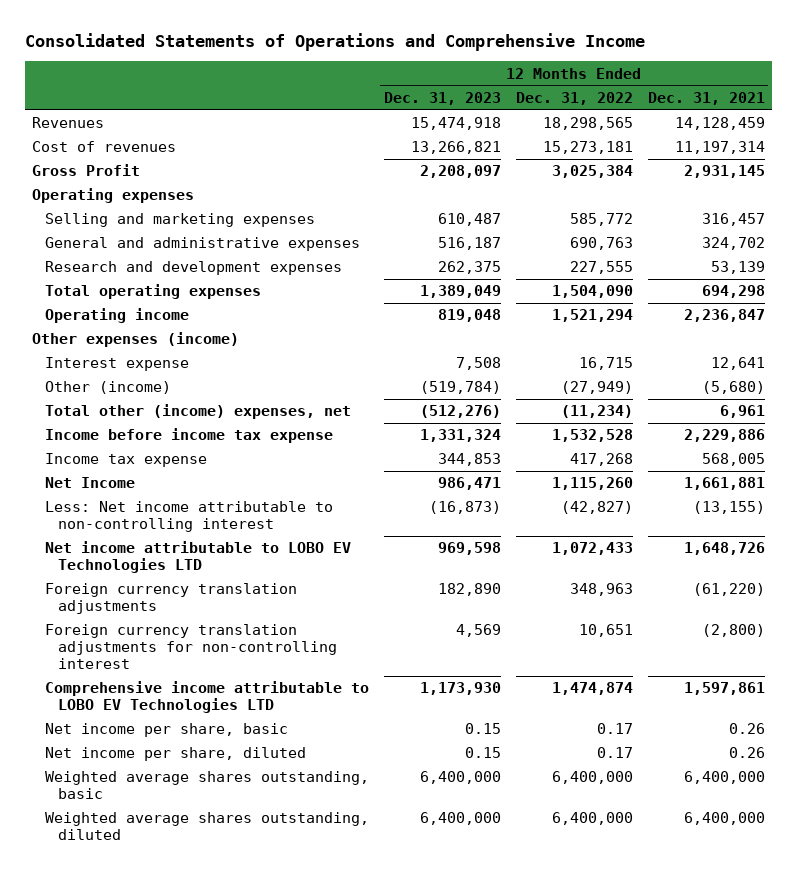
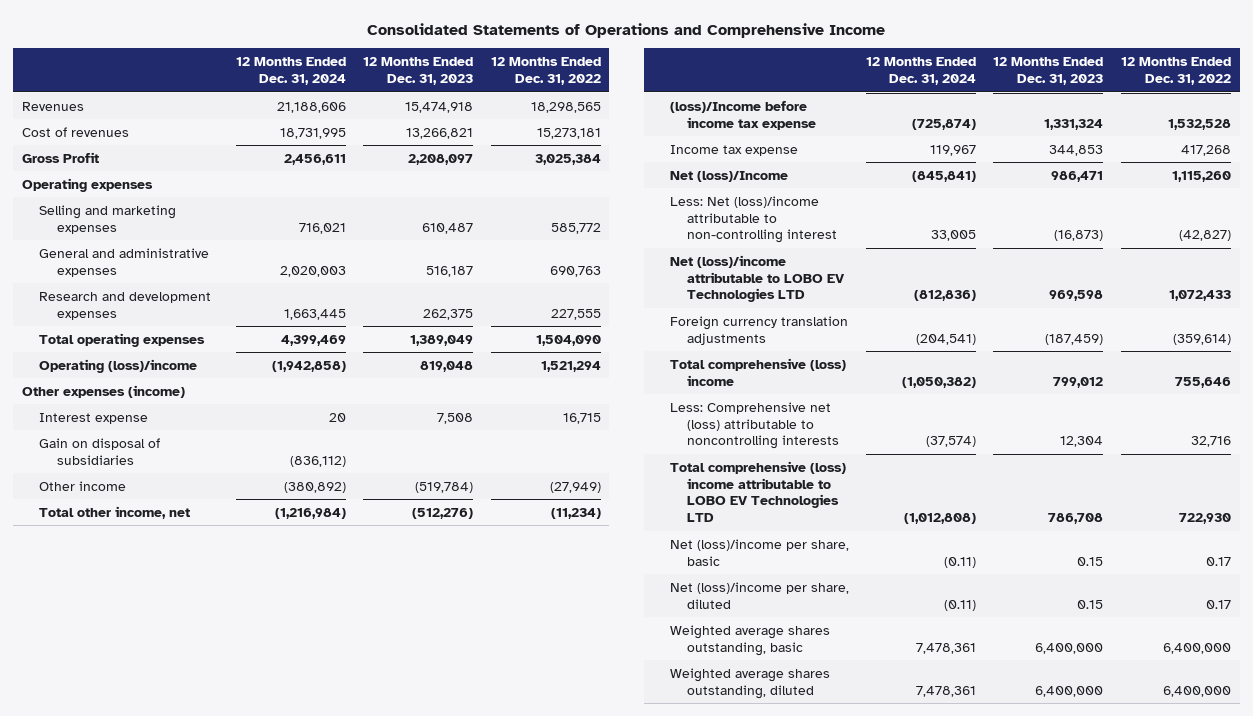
- | 12 Months Ended Dec. 31, 2023 | 12 Months Ended Dec. 31, 2022 | 12 Months Ended Dec. 31, 2021
+ | 12 Months Ended Dec. 31, 2024 | 12 Months Ended Dec. 31, 2023 | 12 Months Ended Dec. 31, 2022
- Operating income | 819,048 | 1,521,294 | 2,236,847
+ Operating (loss)/income | (1,942,858) | 819,048 | 1,521,294
- Other (income) | (519,784) | (27,949) | (5,680)
- Total other (income) expenses, net | (512,276) | (11,234) | 6,961
- Income before income tax expense | 1,331,324 | 1,532,528 | 2,229,886
+ Gain on disposal of subsidiaries | (836,112) | |
+ Other income | (380,892) | (519,784) | (27,949)
+ Total other income, net | (1,216,984) | (512,276) | (11,234)
+ (loss)/Income before income tax expense | (725,874) | 1,331,324 | 1,532,528
- Net Income | 986,471 | 1,115,260 | 1,661,881
- Less: Net income attributable to non-controlling interest | (16,873) | (42,827) | (13,155)
- Net income attributable to LOBO EV Technologies LTD | 969,598 | 1,072,433 | 1,648,726
- Foreign currency translation adjustments | 182,890 | 348,963 | (61,220)
- Foreign currency translation adjustments for non-controlling interest | 4,569 | 10,651 | (2,800)
- Comprehensive income attributable to LOBO EV Technologies LTD | 1,173,930 | 1,474,874 | 1,597,861
- Net income per share, basic | 0.15 | 0.17 | 0.26
- Net income per share, diluted | 0.15 | 0.17 | 0.26
+ Net (loss)/Income | (845,841) | 986,471 | 1,115,260
+ Less: Net (loss)/income attributable to non-controlling interest | 33,005 | (16,873) | (42,827)
+ Net (loss)/income attributable to LOBO EV Technologies LTD | (812,836) | 969,598 | 1,072,433
+ Foreign currency translation adjustments | (204,541) | (187,459) | (359,614)
+ Total comprehensive (loss) income | (1,050,382) | 799,012 | 755,646
+ Less: Comprehensive net (loss) attributable to noncontrolling interests | (37,574) | 12,304 | 32,716
+ Total comprehensive (loss) income attributable to LOBO EV Technologies LTD | (1,012,808) | 786,708 | 722,930
+ Net (loss)/income per share, basic | (0.11) | 0.15 | 0.17
+ Net (loss)/income per share, diluted | (0.11) | 0.15 | 0.17

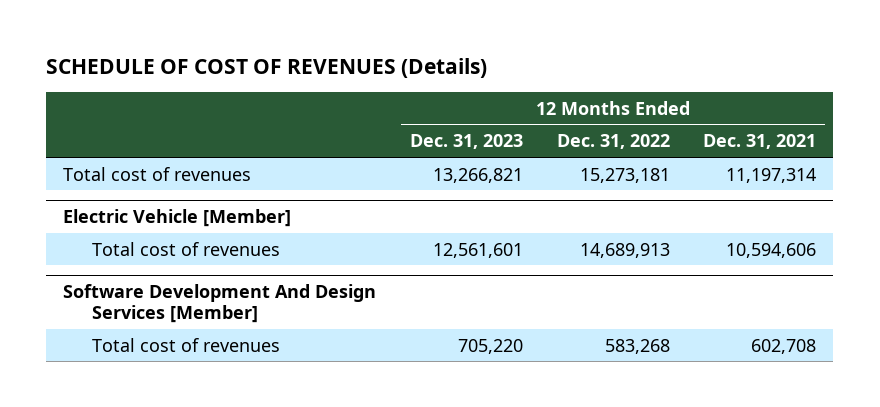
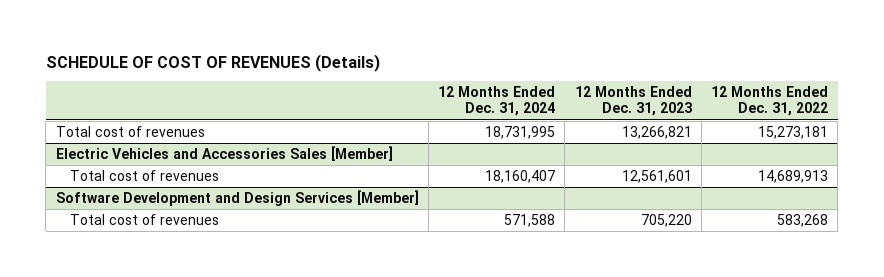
- | 12 Months Ended Dec. 31, 2023 | 12 Months Ended Dec. 31, 2022 | 12 Months Ended Dec. 31, 2021
+ | 12 Months Ended Dec. 31, 2024 | 12 Months Ended Dec. 31, 2023 | 12 Months Ended Dec. 31, 2022
- Electric Vehicle [Member]
+ Electric Vehicles and Accessories Sales [Member]
- Software Development And Design Services [Member]
+ Software Development and Design Services [Member]

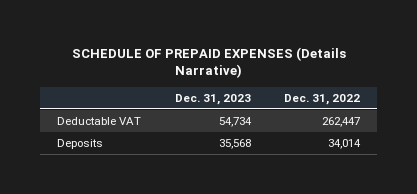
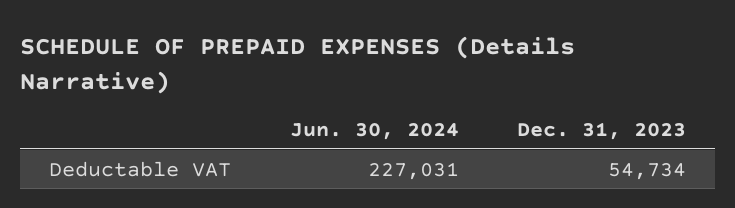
- | Dec. 31, 2023 | Dec. 31, 2022
+ | Jun. 30, 2024 | Dec. 31, 2023
- Deposits | 35,568 | 34,014

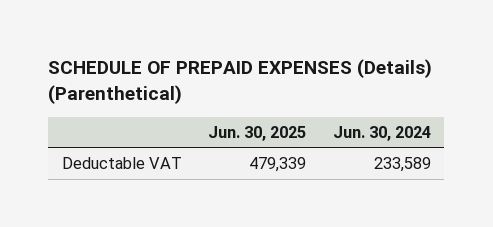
- SCHEDULE OF PREPAID EXPENSES (Details Narrative)
+ SCHEDULE OF PREPAID EXPENSES (Details) (Parenthetical)
- | Jun. 30, 2024 | Dec. 31, 2023
+ | Jun. 30, 2025 | Jun. 30, 2024
- Deductable VAT | 227,031 | 54,734
+ Deductable VAT | 479,339 | 233,589

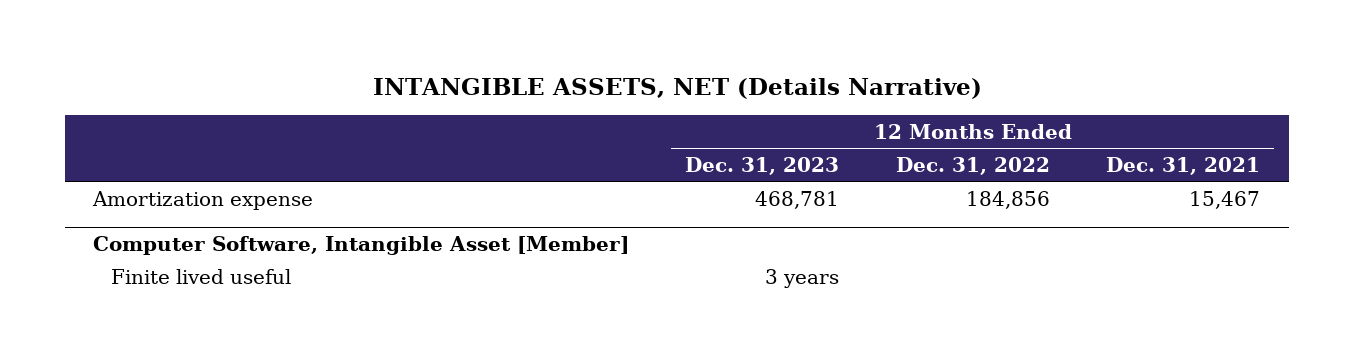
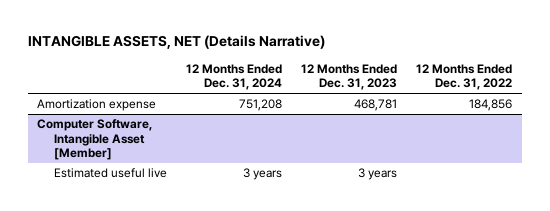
- | 12 Months Ended Dec. 31, 2023 | 12 Months Ended Dec. 31, 2022 | 12 Months Ended Dec. 31, 2021
+ | 12 Months Ended Dec. 31, 2024 | 12 Months Ended Dec. 31, 2023 | 12 Months Ended Dec. 31, 2022
@ Computer Software, Intangible Asset [Member]
- Finite lived useful | 3 years | |
+ Estimated useful live | 3 years | 3 years |

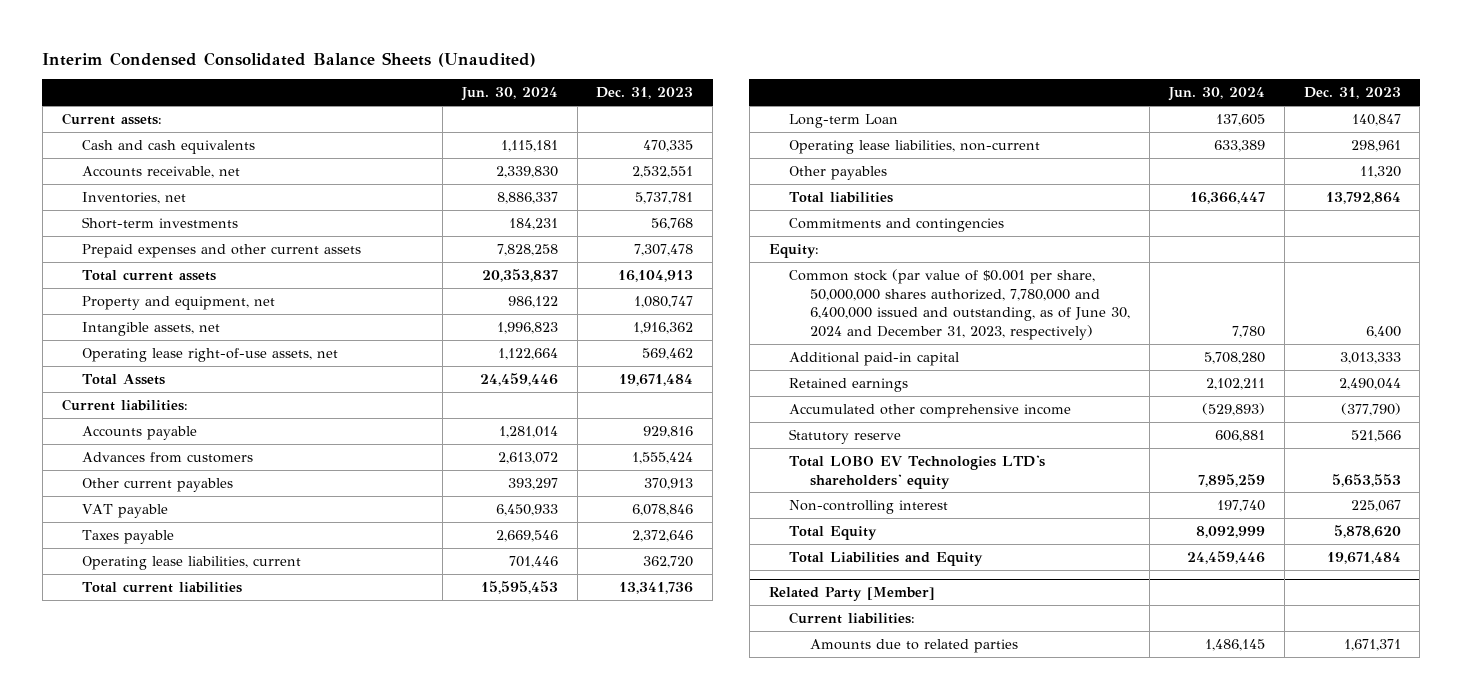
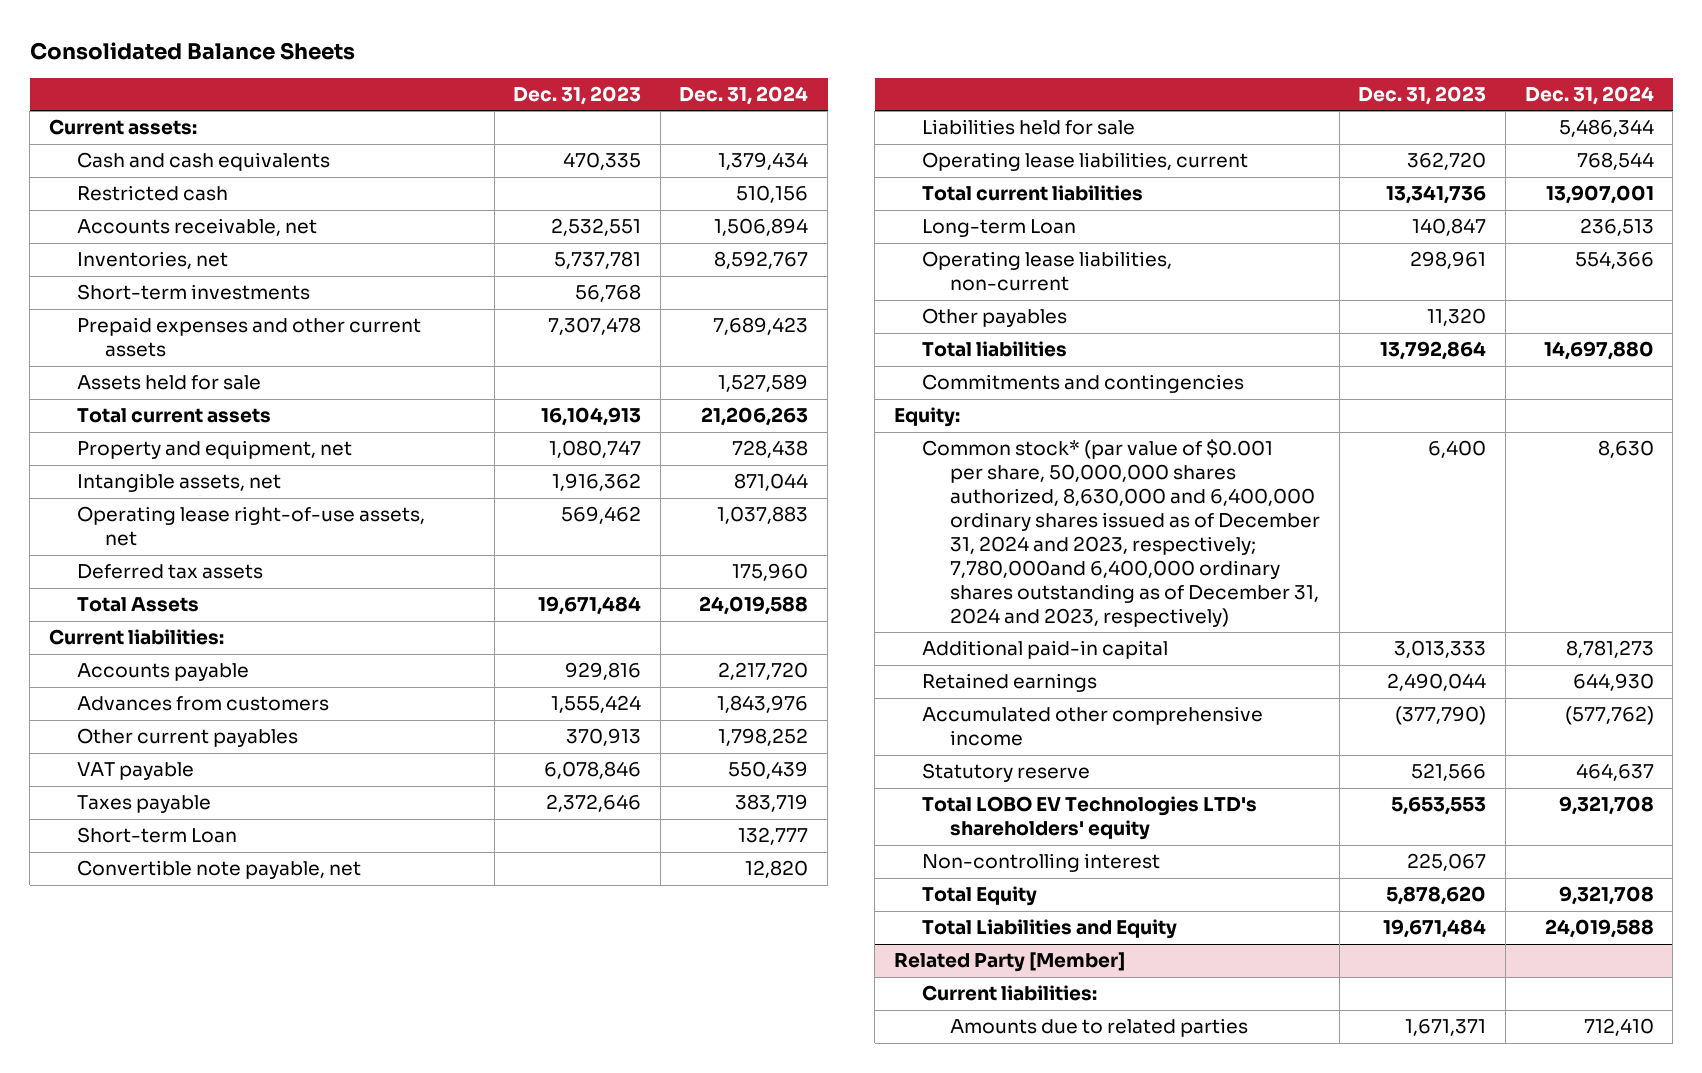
- Interim Condensed Consolidated Balance Sheets (Unaudited)
+ Consolidated Balance Sheets
- | Jun. 30, 2024 | Dec. 31, 2023
+ | Dec. 31, 2023 | Dec. 31, 2024
+ Restricted cash | | 510,156
+ Assets held for sale | | 1,527,589
+ Deferred tax assets | | 175,960
+ Short-term Loan | | 132,777
+ Convertible note payable, net | | 12,820
+ Liabilities held for sale | | 5,486,344
- Common stock (par value of $0.001 per share, 50,000,000 shares authorized, 7,780,000 and 6,400,000 issued and outstanding, as of June 30, 2024 and December 31, 2023, respectively) | 7,780 | 6,400
+ Common stock* (par value of $0.001 per share, 50,000,000 shares authorized, 8,630,000 and 6,400,000 ordinary shares issued as of December 31, 2024 and 2023, respectively; 7,780,000and 6,400,000 ordinary shares outstanding as of December 31, 2024 and 2023, respectively) | 6,400 | 8,630

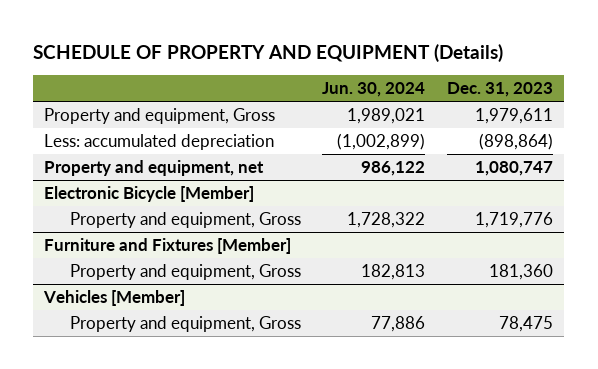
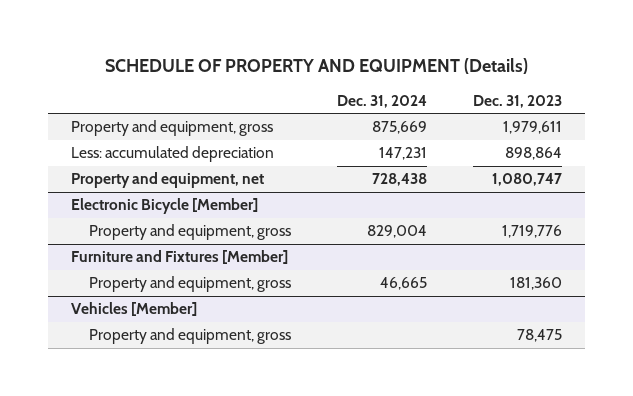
- | Jun. 30, 2024 | Dec. 31, 2023
+ | Dec. 31, 2024 | Dec. 31, 2023
- Property and equipment, Gross | 1,989,021 | 1,979,611
- Less: accumulated depreciation | (1,002,899) | (898,864)
+ Property and equipment, gross | 875,669 | 1,979,611
+ Less: accumulated depreciation | 147,231 | 898,864
@ Electronic Bicycle [Member]
- Property and equipment, Gross | 1,728,322 | 1,719,776
+ Property and equipment, gross | 829,004 | 1,719,776
@ Furniture and Fixtures [Member]
- Property and equipment, Gross | 182,813 | 181,360
+ Property and equipment, gross | 46,665 | 181,360
@ Vehicles [Member]
- Property and equipment, Gross | 77,886 | 78,475
+ Property and equipment, gross | | 78,475

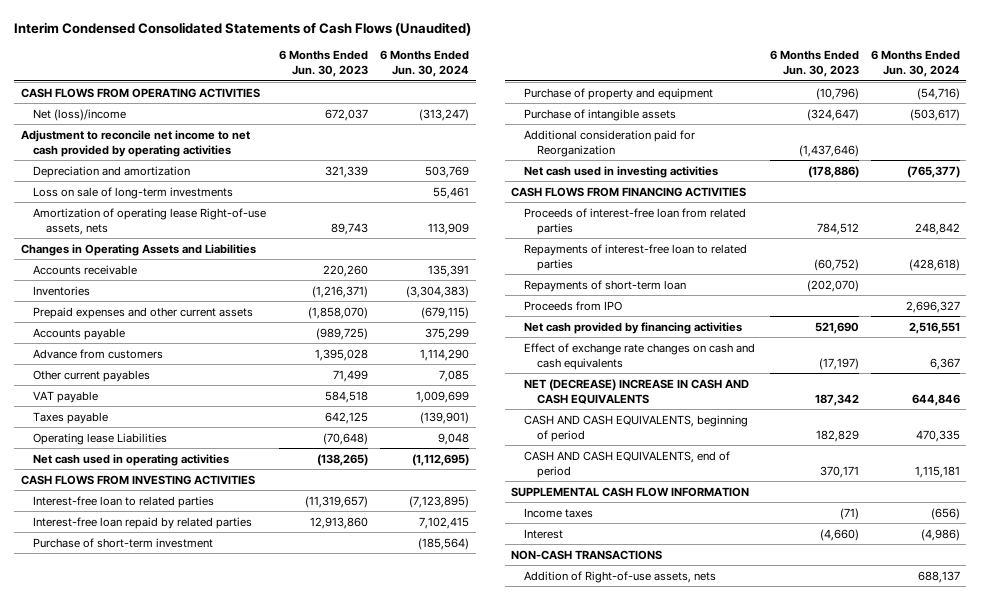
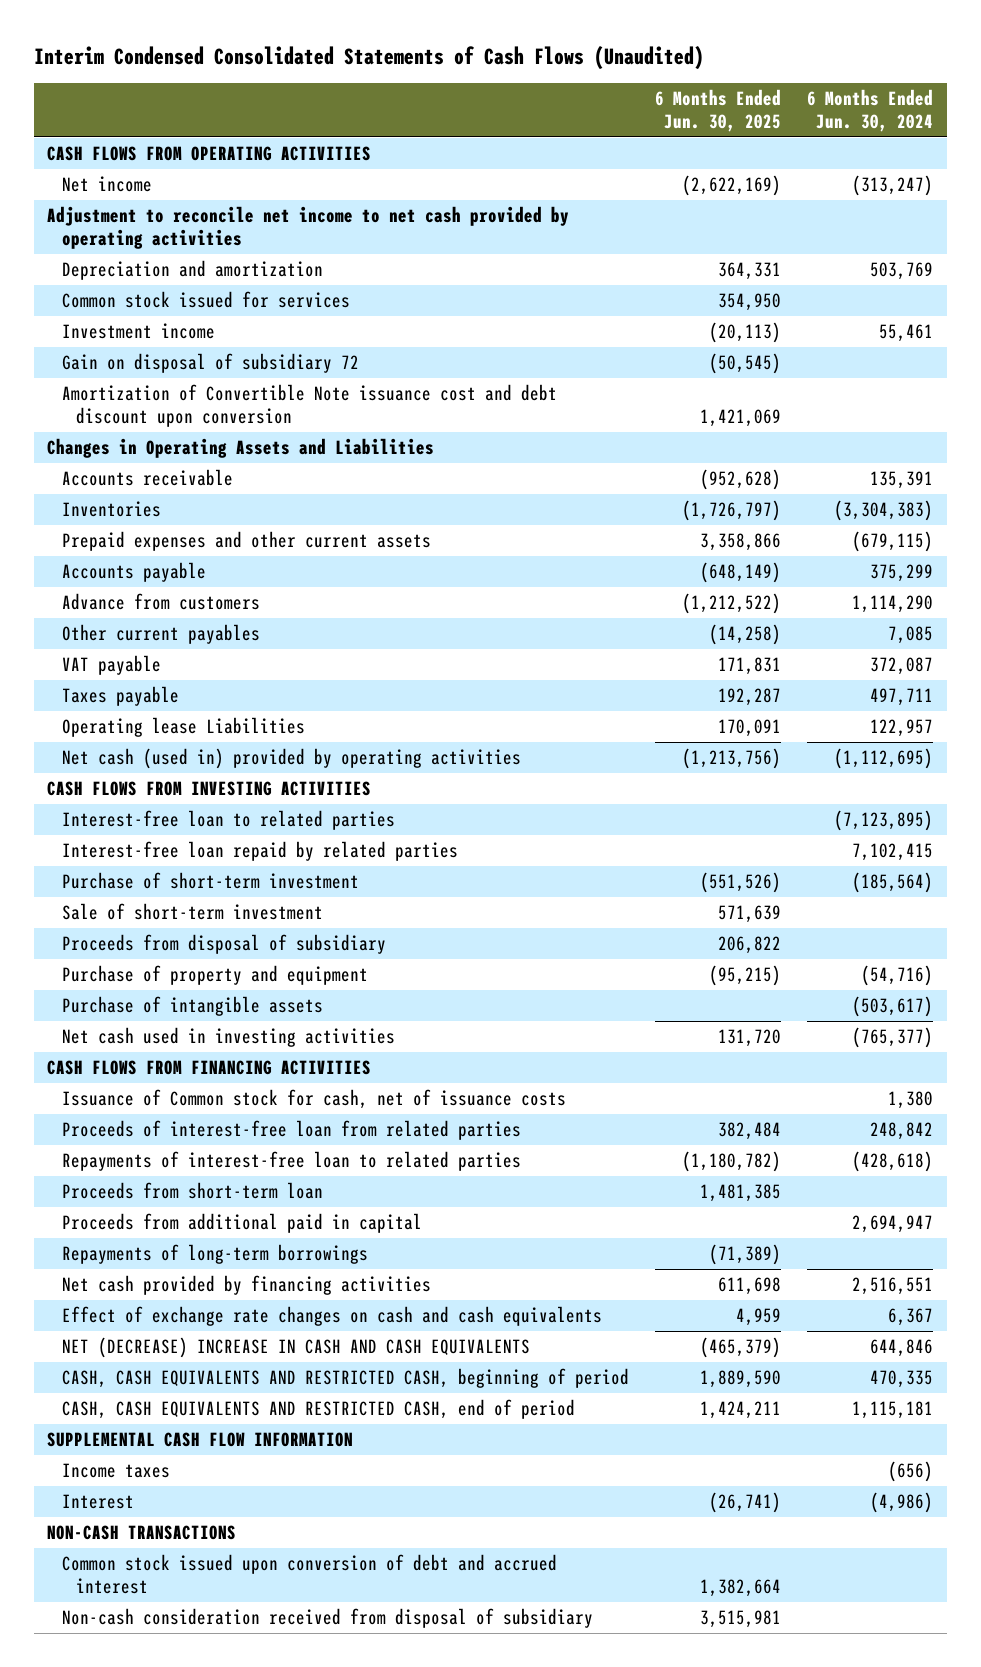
- | 6 Months Ended Jun. 30, 2023 | 6 Months Ended Jun. 30, 2024
+ | 6 Months Ended Jun. 30, 2025 | 6 Months Ended Jun. 30, 2024
- Net (loss)/income | 672,037 | (313,247)
+ Net income | (2,622,169) | (313,247)
- Loss on sale of long-term investments | | 55,461
- Amortization of operating lease Right-of-use assets, nets | 89,743 | 113,909
+ Common stock issued for services | 354,950 |
+ Investment income | (20,113) | 55,461
+ Gain on disposal of subsidiary 72 | (50,545) |
+ Amortization of Convertible Note issuance cost and debt discount upon conversion | 1,421,069 |
- VAT payable | 584,518 | 1,009,699
- Taxes payable | 642,125 | (139,901)
- Operating lease Liabilities | (70,648) | 9,048
- Net cash used in operating activities | (138,265) | (1,112,695)
+ VAT payable | 171,831 | 372,087
+ Taxes payable | 192,287 | 497,711
+ Operating lease Liabilities | 170,091 | 122,957
+ Net cash (used in) provided by operating activities | (1,213,756) | (1,112,695)
+ Sale of short-term investment | 571,639 |
+ Proceeds from disposal of subsidiary | 206,822 |
- Additional consideration paid for Reorganization | (1,437,646) |
+ Issuance of Common stock for cash, net of issuance costs | | 1,380
- Repayments of short-term loan | (202,070) |
- Proceeds from IPO | | 2,696,327
+ Proceeds from short-term loan | 1,481,385 |
+ Proceeds from additional paid in capital | | 2,694,947
+ Repayments of long-term borrowings | (71,389) |
- CASH AND CASH EQUIVALENTS, beginning of period | 182,829 | 470,335
- CASH AND CASH EQUIVALENTS, end of period | 370,171 | 1,115,181
+ CASH, CASH EQUIVALENTS AND RESTRICTED CASH, beginning of period | 1,889,590 | 470,335
+ CASH, CASH EQUIVALENTS AND RESTRICTED CASH, end of period | 1,424,211 | 1,115,181
- Addition of Right-of-use assets, nets | | 688,137
+ Common stock issued upon conversion of debt and accrued interest | 1,382,664 |
+ Non-cash consideration received from disposal of subsidiary | 3,515,981 |

